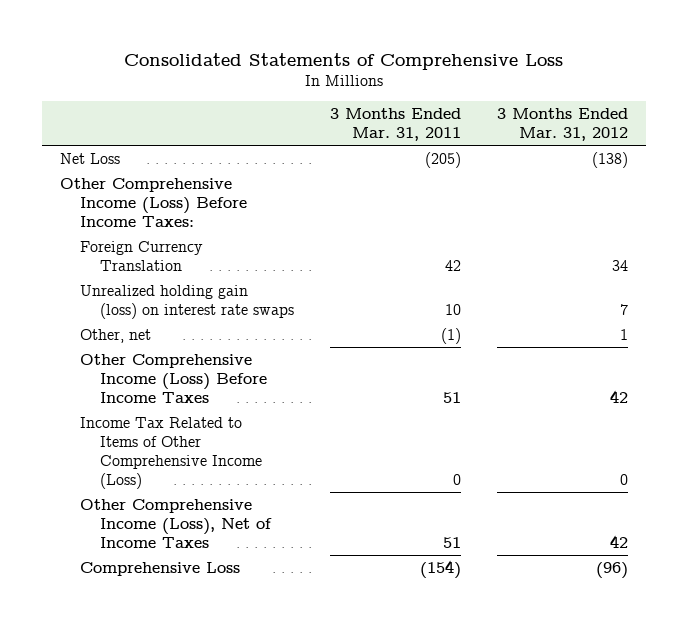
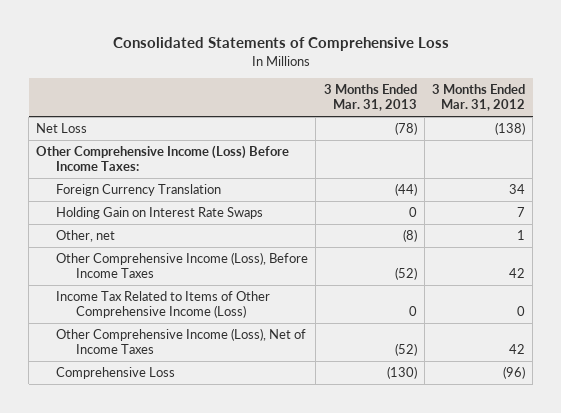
- | 3 Months Ended Mar. 31, 2011 | 3 Months Ended Mar. 31, 2012
+ | 3 Months Ended Mar. 31, 2013 | 3 Months Ended Mar. 31, 2012
- Unrealized holding gain (loss) on interest rate swaps | 10 | 7
+ Holding Gain on Interest Rate Swaps | 0 | 7
- Other Comprehensive Income (Loss) Before Income Taxes | 51 | 42
+ Other Comprehensive Income (Loss), Before Income Taxes | (52) | 42

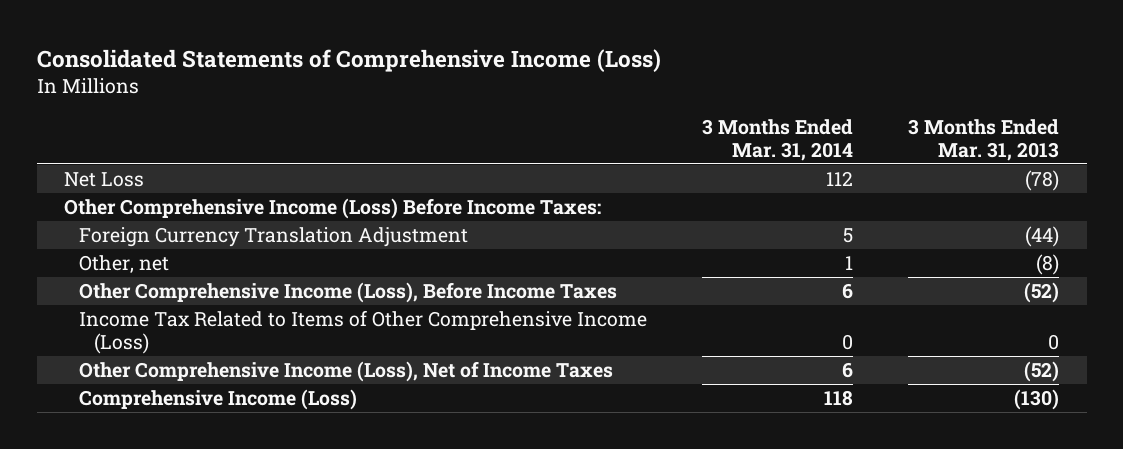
- Consolidated Statements of Comprehensive Loss
+ Consolidated Statements of Comprehensive Income (Loss)
- | 3 Months Ended Mar. 31, 2013 | 3 Months Ended Mar. 31, 2012
+ | 3 Months Ended Mar. 31, 2014 | 3 Months Ended Mar. 31, 2013
- Foreign Currency Translation | (44) | 34
- Holding Gain on Interest Rate Swaps | 0 | 7
+ Foreign Currency Translation Adjustment | 5 | (44)
- Comprehensive Loss | (130) | (96)
+ Comprehensive Income (Loss) | 118 | (130)

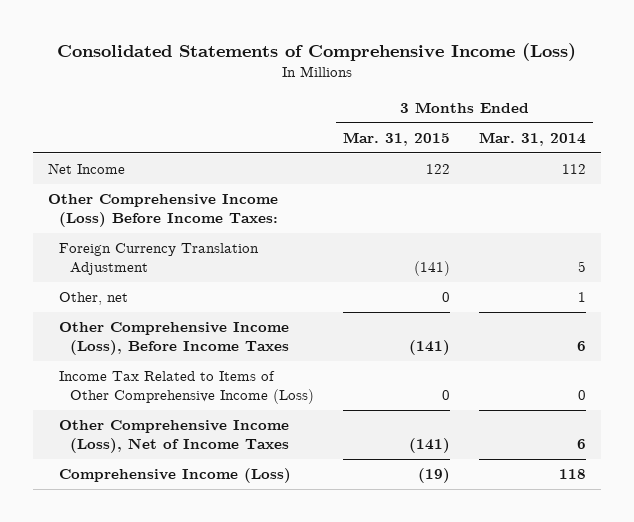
- | 3 Months Ended Mar. 31, 2014 | 3 Months Ended Mar. 31, 2013
+ | 3 Months Ended Mar. 31, 2015 | 3 Months Ended Mar. 31, 2014
- Net Loss | 112 | (78)
+ Net Income | 122 | 112

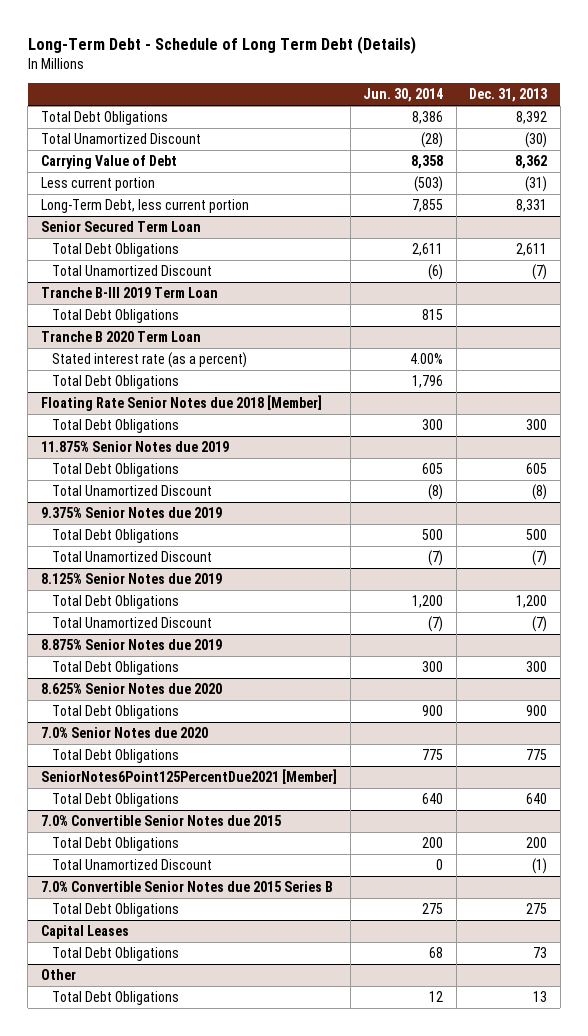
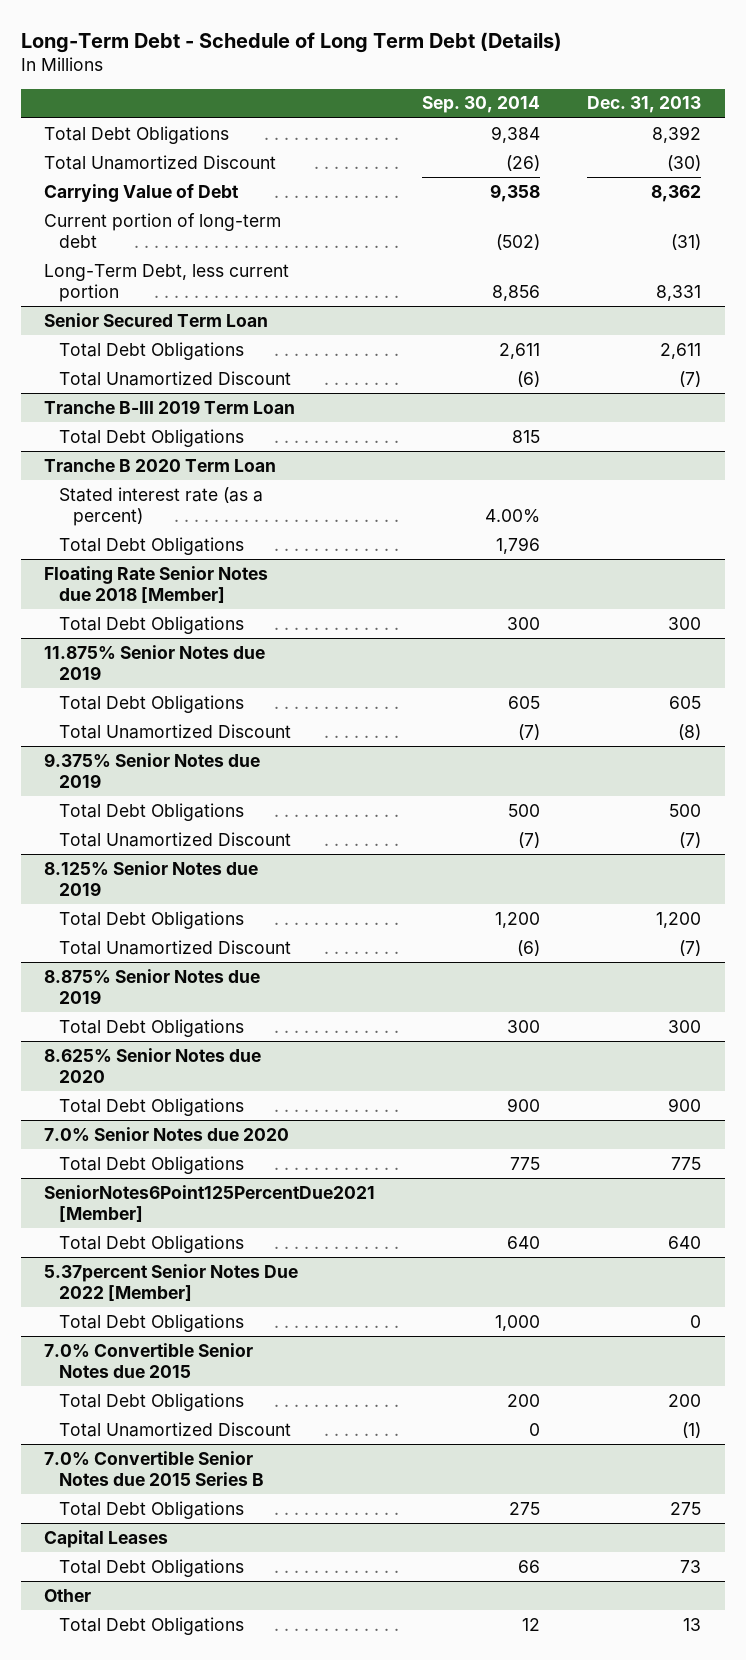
- | Jun. 30, 2014 | Dec. 31, 2013
+ | Sep. 30, 2014 | Dec. 31, 2013
- Less current portion | (503) | (31)
+ Current portion of long-term debt | (502) | (31)
+ 5.37percent Senior Notes Due 2022 [Member]
+ Total Debt Obligations | 1,000 | 0

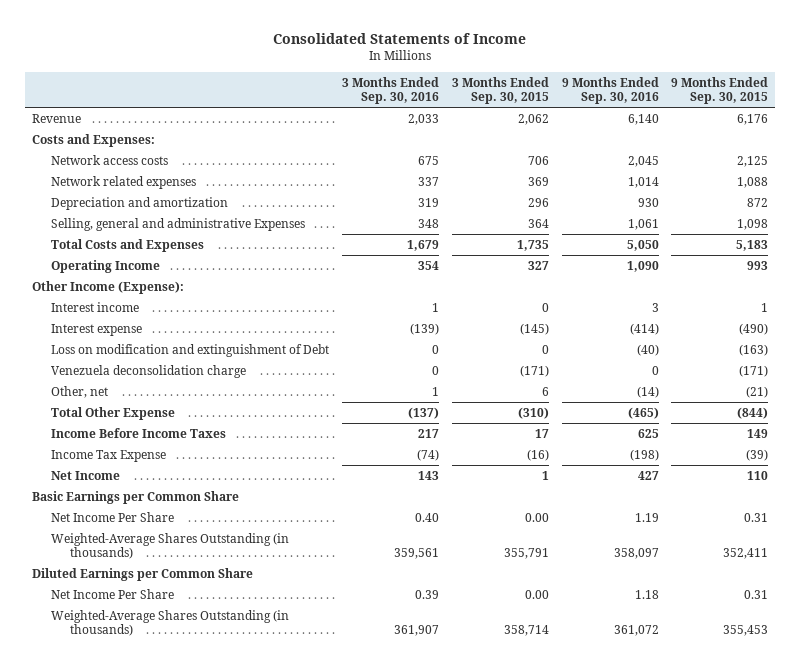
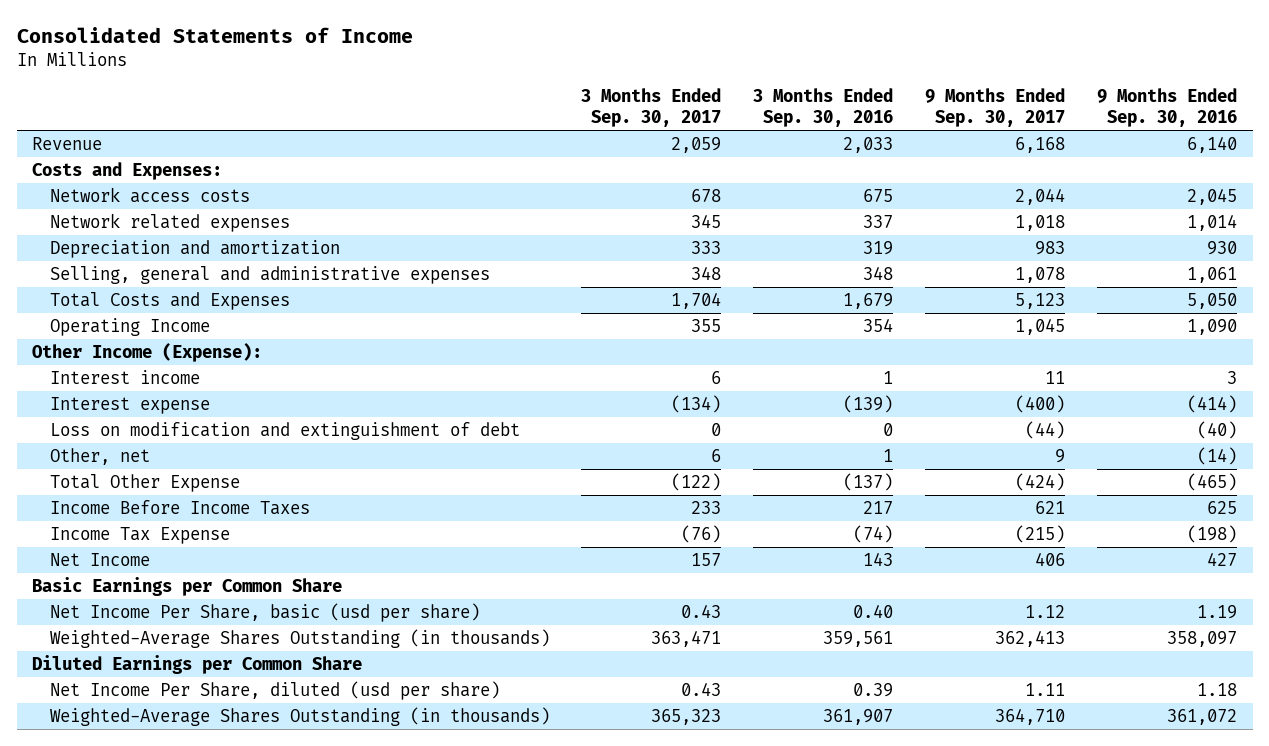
- | 3 Months Ended Sep. 30, 2016 | 3 Months Ended Sep. 30, 2015 | 9 Months Ended Sep. 30, 2016 | 9 Months Ended Sep. 30, 2015
+ | 3 Months Ended Sep. 30, 2017 | 3 Months Ended Sep. 30, 2016 | 9 Months Ended Sep. 30, 2017 | 9 Months Ended Sep. 30, 2016
- Selling, general and administrative Expenses | 348 | 364 | 1,061 | 1,098
+ Selling, general and administrative expenses | 348 | 348 | 1,078 | 1,061
- Loss on modification and extinguishment of Debt | 0 | 0 | (40) | (163)
- Venezuela deconsolidation charge | 0 | (171) | 0 | (171)
+ Loss on modification and extinguishment of debt | 0 | 0 | (44) | (40)
- Net Income Per Share | 0.40 | 0.00 | 1.19 | 0.31
+ Net Income Per Share, basic (usd per share) | 0.43 | 0.40 | 1.12 | 1.19
- Net Income Per Share | 0.39 | 0.00 | 1.18 | 0.31
+ Net Income Per Share, diluted (usd per share) | 0.43 | 0.39 | 1.11 | 1.18

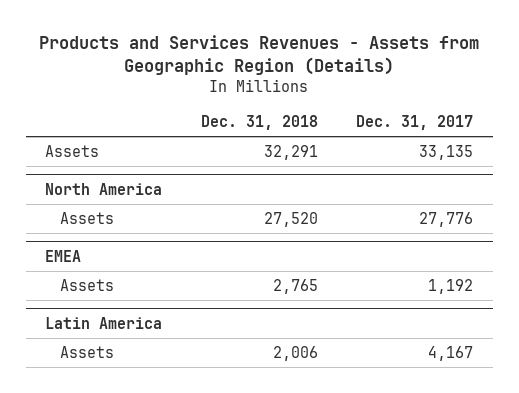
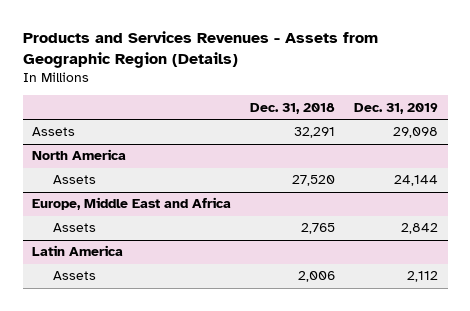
- | Dec. 31, 2018 | Dec. 31, 2017
+ | Dec. 31, 2018 | Dec. 31, 2019
- EMEA
+ Europe, Middle East and Africa

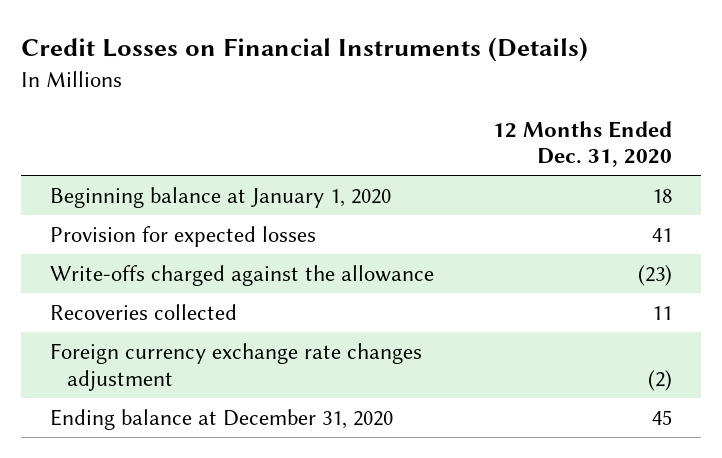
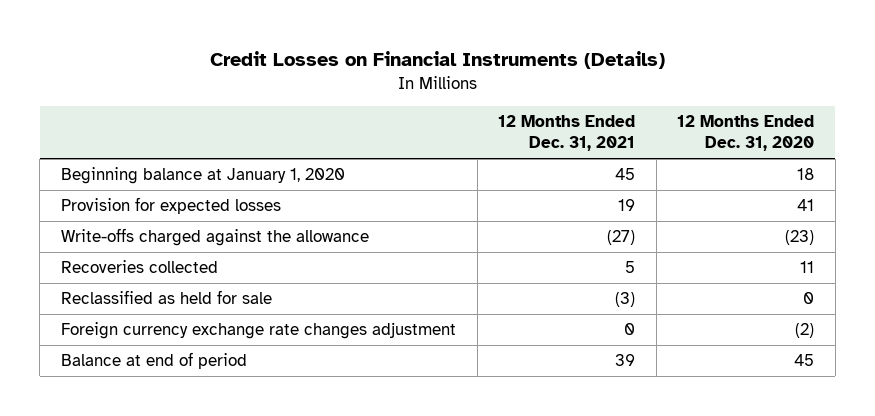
- | 12 Months Ended Dec. 31, 2020
+ | 12 Months Ended Dec. 31, 2021 | 12 Months Ended Dec. 31, 2020
+ Reclassified as held for sale | (3) | 0
- Ending balance at December 31, 2020 | 45
+ Balance at end of period | 39 | 45

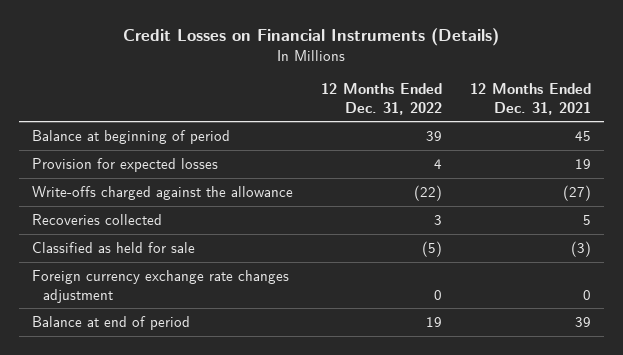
- | 12 Months Ended Dec. 31, 2021 | 12 Months Ended Dec. 31, 2020
+ | 12 Months Ended Dec. 31, 2022 | 12 Months Ended Dec. 31, 2021
- Beginning balance at January 1, 2020 | 45 | 18
+ Balance at beginning of period | 39 | 45
- Reclassified as held for sale | (3) | 0
+ Classified as held for sale | (5) | (3)

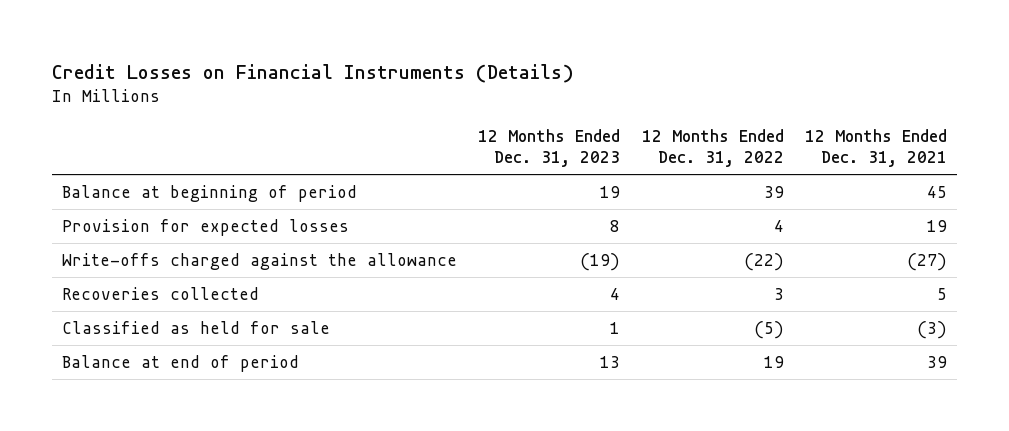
- | 12 Months Ended Dec. 31, 2022 | 12 Months Ended Dec. 31, 2021
+ | 12 Months Ended Dec. 31, 2023 | 12 Months Ended Dec. 31, 2022 | 12 Months Ended Dec. 31, 2021
- Foreign currency exchange rate changes adjustment | 0 | 0

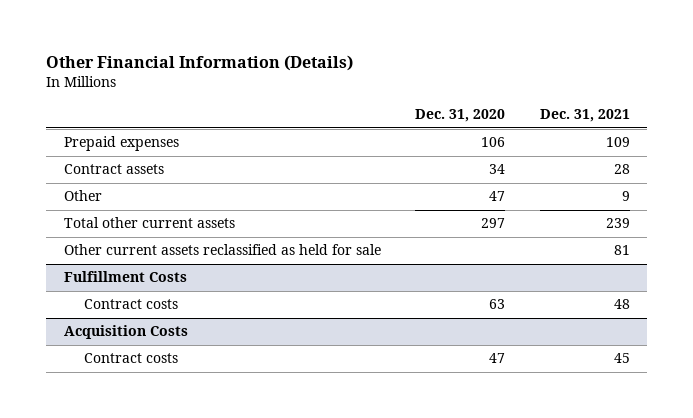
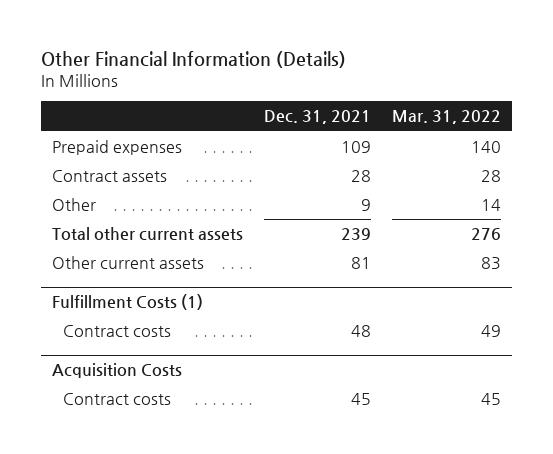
- | Dec. 31, 2020 | Dec. 31, 2021
+ | Dec. 31, 2021 | Mar. 31, 2022
- Other current assets reclassified as held for sale | | 81
- Fulfillment Costs
+ Other current assets | 81 | 83
+ Fulfillment Costs (1)

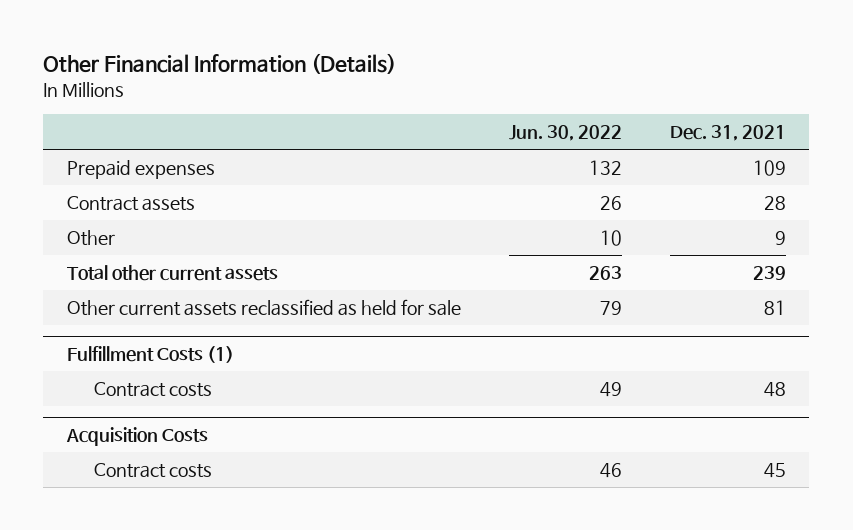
- | Dec. 31, 2021 | Mar. 31, 2022
+ | Jun. 30, 2022 | Dec. 31, 2021
- Other current assets | 81 | 83
+ Other current assets reclassified as held for sale | 79 | 81

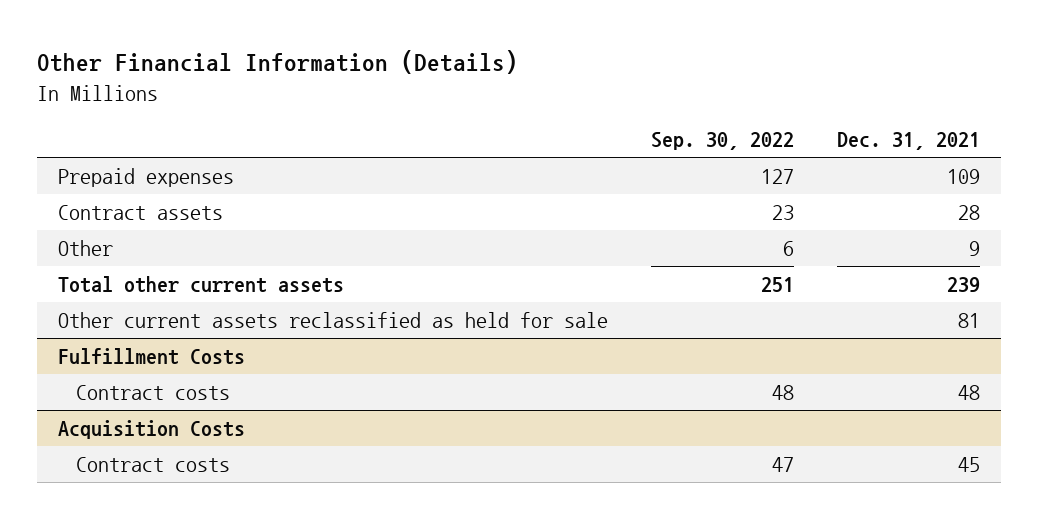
- | Jun. 30, 2022 | Dec. 31, 2021
+ | Sep. 30, 2022 | Dec. 31, 2021
- Fulfillment Costs (1)
+ Fulfillment Costs

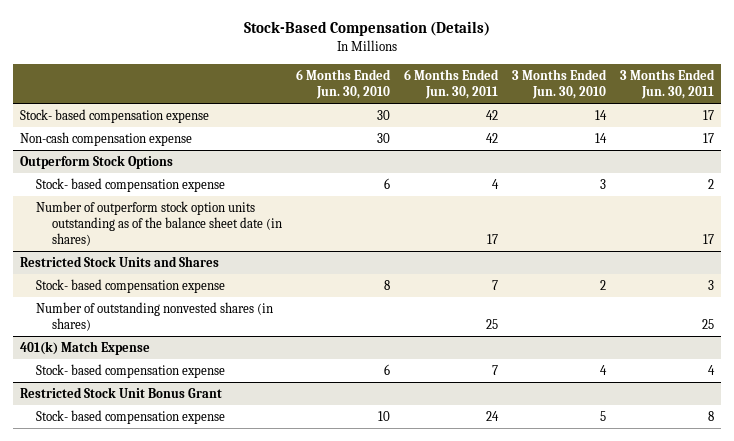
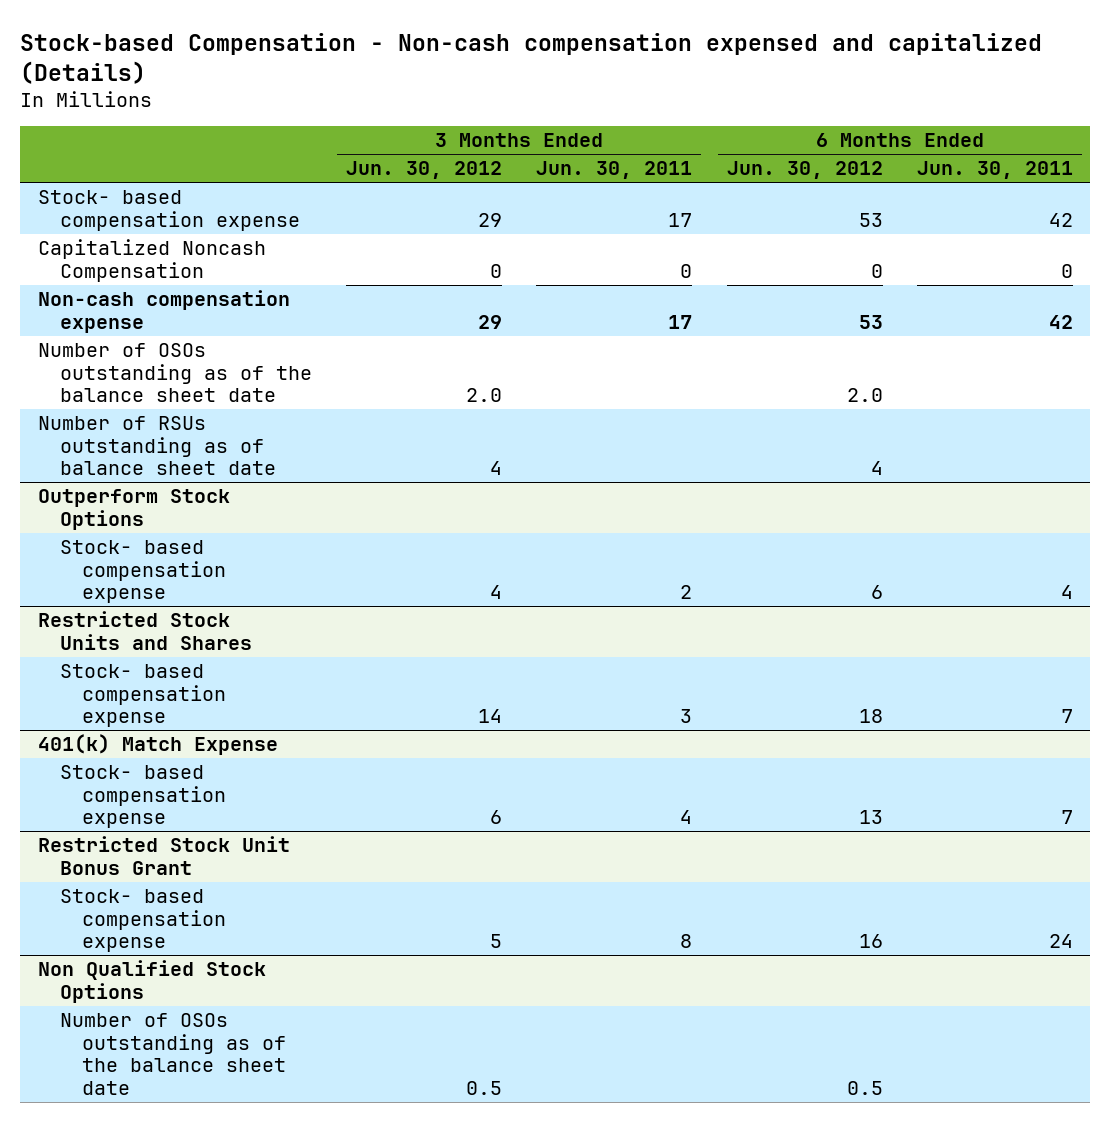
- Stock-Based Compensation (Details)
+ Stock-based Compensation - Non-cash compensation expensed and capitalized (Details)
- | 6 Months Ended Jun. 30, 2010 | 6 Months Ended Jun. 30, 2011 | 3 Months Ended Jun. 30, 2010 | 3 Months Ended Jun. 30, 2011
+ | 3 Months Ended Jun. 30, 2012 | 3 Months Ended Jun. 30, 2011 | 6 Months Ended Jun. 30, 2012 | 6 Months Ended Jun. 30, 2011
+ Capitalized Noncash Compensation | 0 | 0 | 0 | 0
+ Number of OSOs outstanding as of the balance sheet date | 2.0 | | 2.0 |
+ Number of RSUs outstanding as of balance sheet date | 4 | | 4 |
@ Outperform Stock Options
- Number of outperform stock option units outstanding as of the balance sheet date (in shares) | | 17 | | 17
@ Restricted Stock Units and Shares
- Number of outstanding nonvested shares (in shares) | | 25 | | 25
+ Non Qualified Stock Options
+ Number of OSOs outstanding as of the balance sheet date | 0.5 | | 0.5 |

